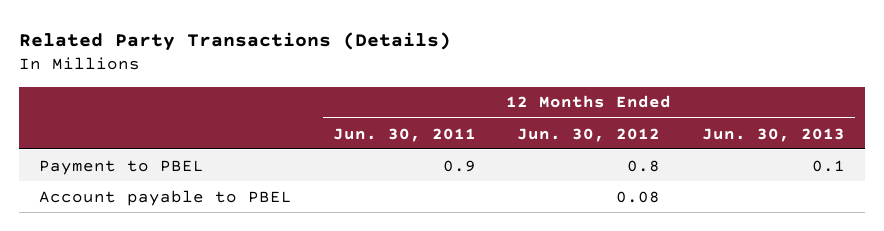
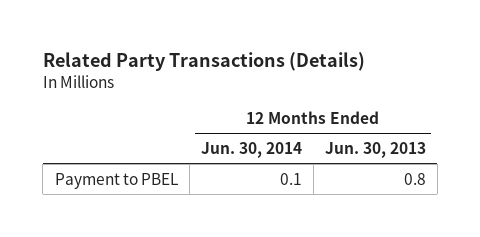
- | 12 Months Ended Jun. 30, 2011 | 12 Months Ended Jun. 30, 2012 | 12 Months Ended Jun. 30, 2013
+ | 12 Months Ended Jun. 30, 2014 | 12 Months Ended Jun. 30, 2013
- Payment to PBEL | 0.9 | 0.8 | 0.1
- Account payable to PBEL | | 0.08 |
+ Payment to PBEL | 0.1 | 0.8

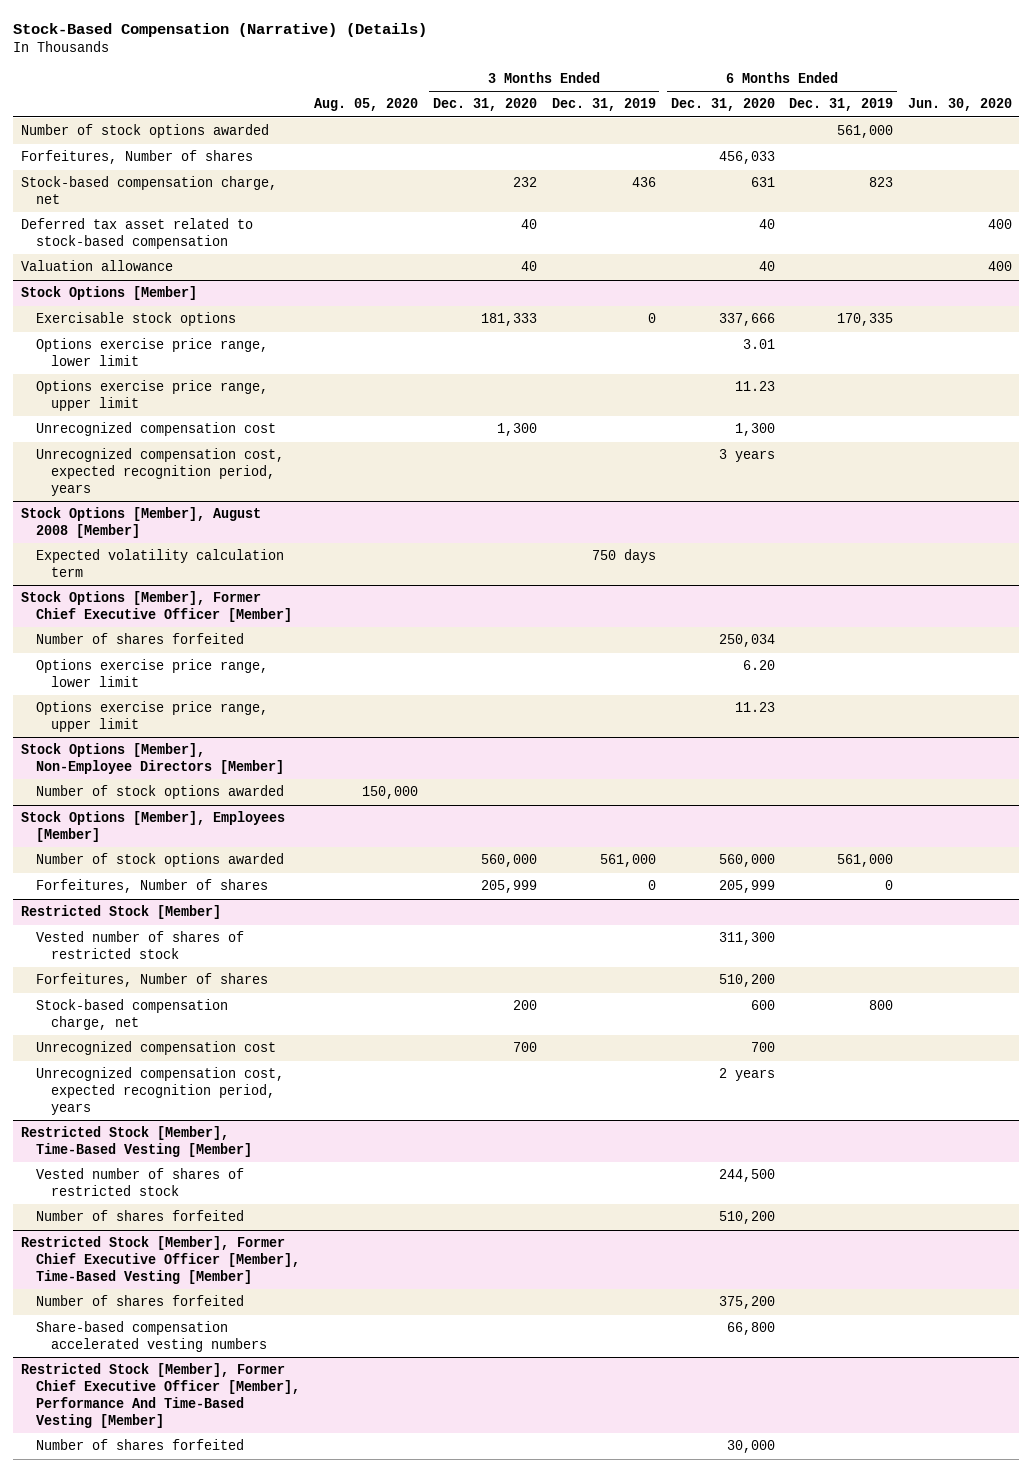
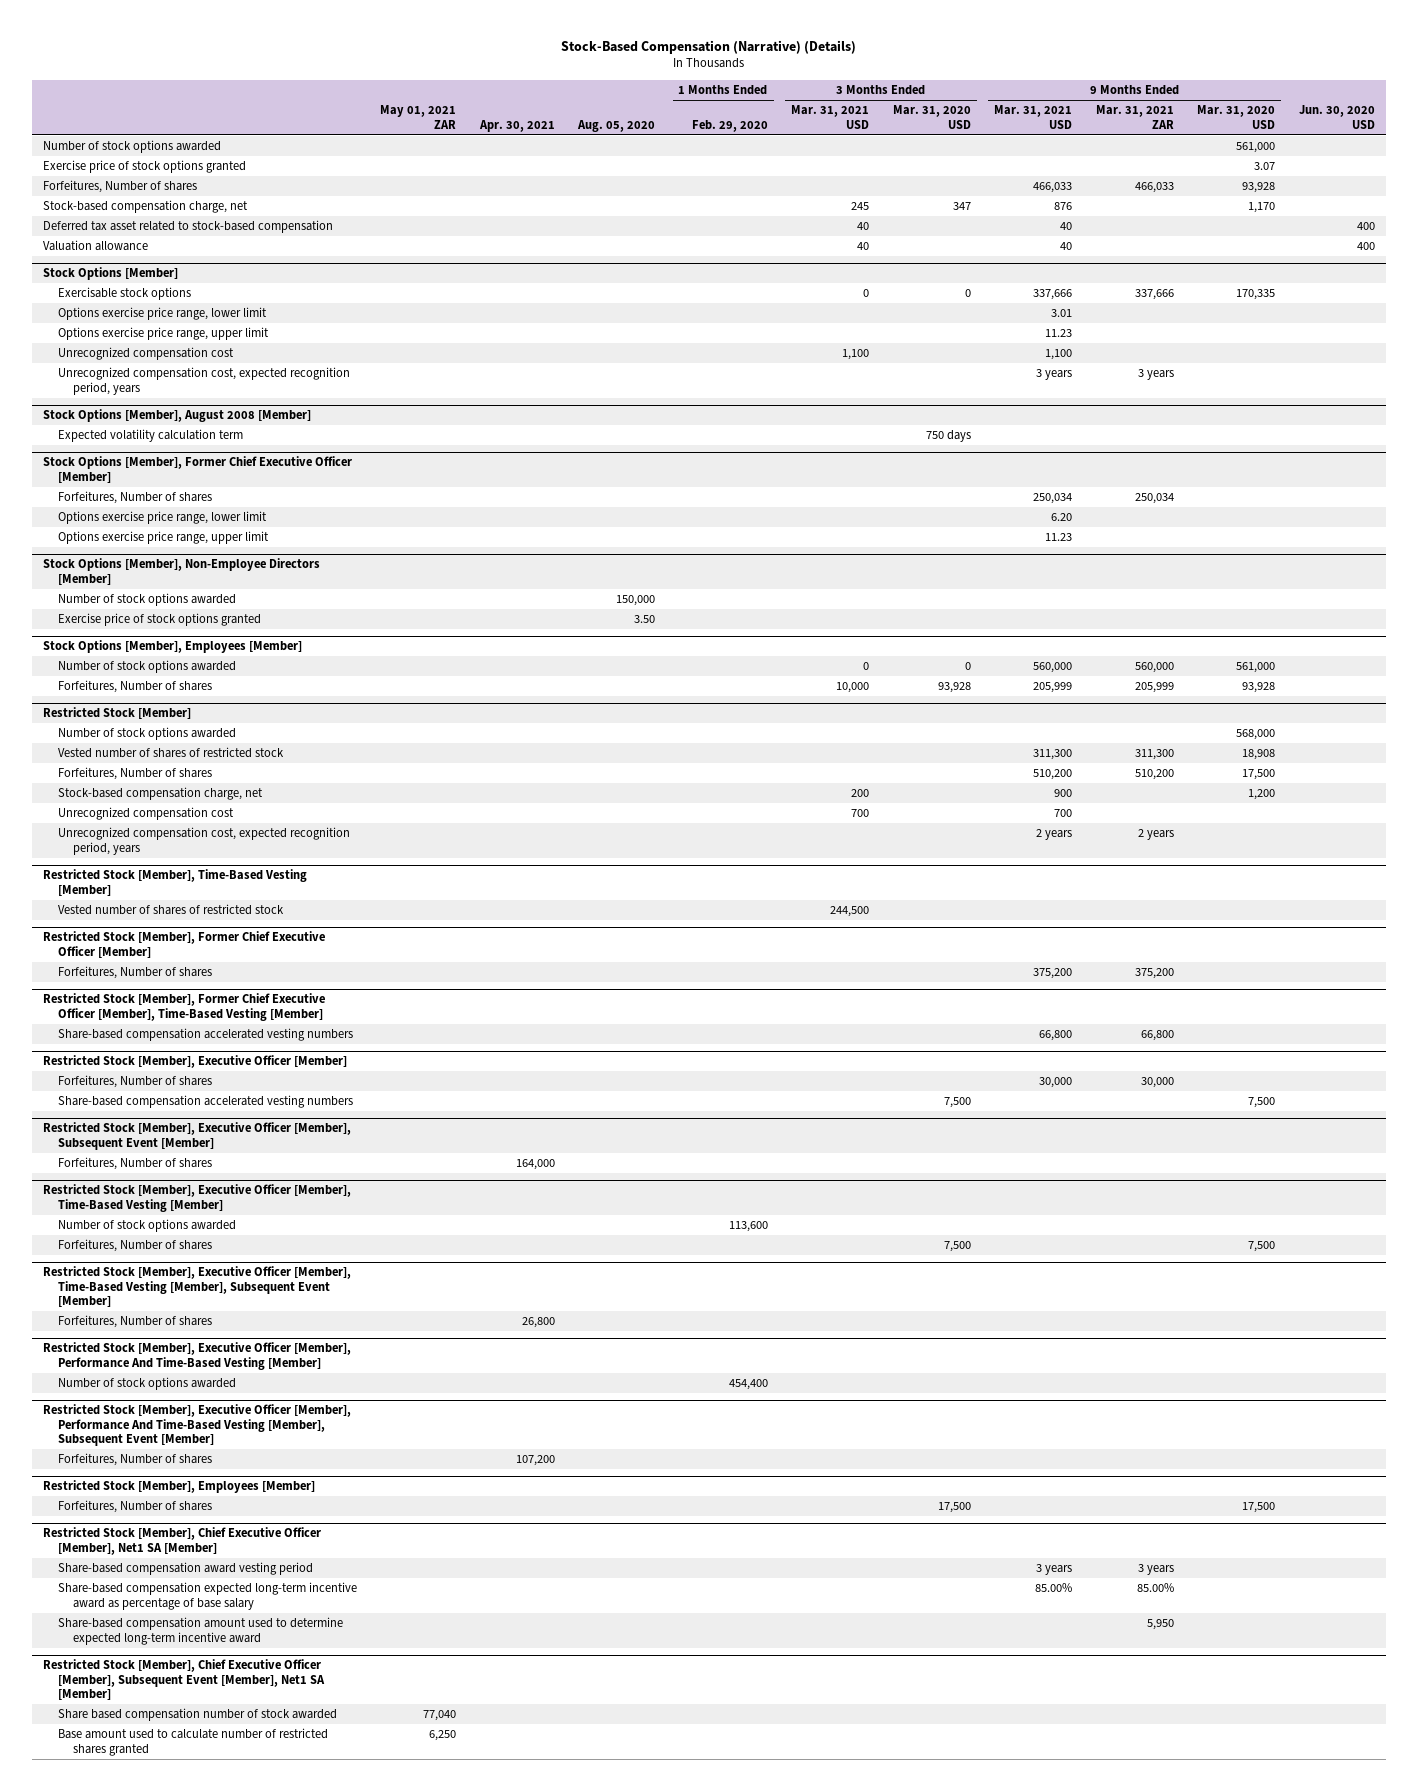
- | Aug. 05, 2020 | 3 Months Ended Dec. 31, 2020 | 3 Months Ended Dec. 31, 2019 | 6 Months Ended Dec. 31, 2020 | 6 Months Ended Dec. 31, 2019 | Jun. 30, 2020
+ | May 01, 2021 ZAR | Apr. 30, 2021 | Aug. 05, 2020 | 1 Months Ended Feb. 29, 2020 | 3 Months Ended Mar. 31, 2021 USD | 3 Months Ended Mar. 31, 2020 USD | 9 Months Ended Mar. 31, 2021 USD | 9 Months Ended Mar. 31, 2021 ZAR | 9 Months Ended Mar. 31, 2020 USD | Jun. 30, 2020 USD
+ Exercise price of stock options granted | | | | | | | | | 3.07 |
@ Stock Options [Member], Former Chief Executive Officer [Member]
- Number of shares forfeited | | | | 250,034 | |
+ Forfeitures, Number of shares | | | | | | | 250,034 | 250,034 | |
@ Stock Options [Member], Non-Employee Directors [Member]
+ Exercise price of stock options granted | | | 3.50 | | | | | | |
@ Restricted Stock [Member]
+ Number of stock options awarded | | | | | | | | | 568,000 |
@ Restricted Stock [Member], Time-Based Vesting [Member]
- Number of shares forfeited | | | | 510,200 | |
+ Restricted Stock [Member], Former Chief Executive Officer [Member]
+ Forfeitures, Number of shares | | | | | | | 375,200 | 375,200 | |
@ Restricted Stock [Member], Former Chief Executive Officer [Member], Time-Based Vesting [Member]
- Number of shares forfeited | | | | 375,200 | |
- Restricted Stock [Member], Former Chief Executive Officer [Member], Performance And Time-Based Vesting [Member]
- Number of shares forfeited | | | | 30,000 | |
+ Restricted Stock [Member], Executive Officer [Member]
+ Forfeitures, Number of shares | | | | | | | 30,000 | 30,000 | |
+ Share-based compensation accelerated vesting numbers | | | | | | 7,500 | | | 7,500 |
+ Restricted Stock [Member], Executive Officer [Member], Subsequent Event [Member]
+ Forfeitures, Number of shares | | 164,000 | | | | | | | |
+ Restricted Stock [Member], Executive Officer [Member], Time-Based Vesting [Member]
+ Number of stock options awarded | | | | 113,600 | | | | | |
+ Forfeitures, Number of shares | | | | | | 7,500 | | | 7,500 |
+ Restricted Stock [Member], Executive Officer [Member], Time-Based Vesting [Member], Subsequent Event [Member]
+ Forfeitures, Number of shares | | 26,800 | | | | | | | |
+ Restricted Stock [Member], Executive Officer [Member], Performance And Time-Based Vesting [Member]
+ Number of stock options awarded | | | | 454,400 | | | | | |
+ Restricted Stock [Member], Executive Officer [Member], Performance And Time-Based Vesting [Member], Subsequent Event [Member]
+ Forfeitures, Number of shares | | 107,200 | | | | | | | |
+ Restricted Stock [Member], Employees [Member]
+ Forfeitures, Number of shares | | | | | | 17,500 | | | 17,500 |
+ Restricted Stock [Member], Chief Executive Officer [Member], Net1 SA [Member]
+ Share-based compensation award vesting period | | | | | | | 3 years | 3 years | |
+ Share-based compensation expected long-term incentive award as percentage of base salary | | | | | | | 85.00% | 85.00% | |
+ Share-based compensation amount used to determine expected long-term incentive award | | | | | | | | 5,950 | |
+ Restricted Stock [Member], Chief Executive Officer [Member], Subsequent Event [Member], Net1 SA [Member]
+ Share based compensation number of stock awarded | 77,040 | | | | | | | | |
+ Base amount used to calculate number of restricted shares granted | 6,250 | | | | | | | | |

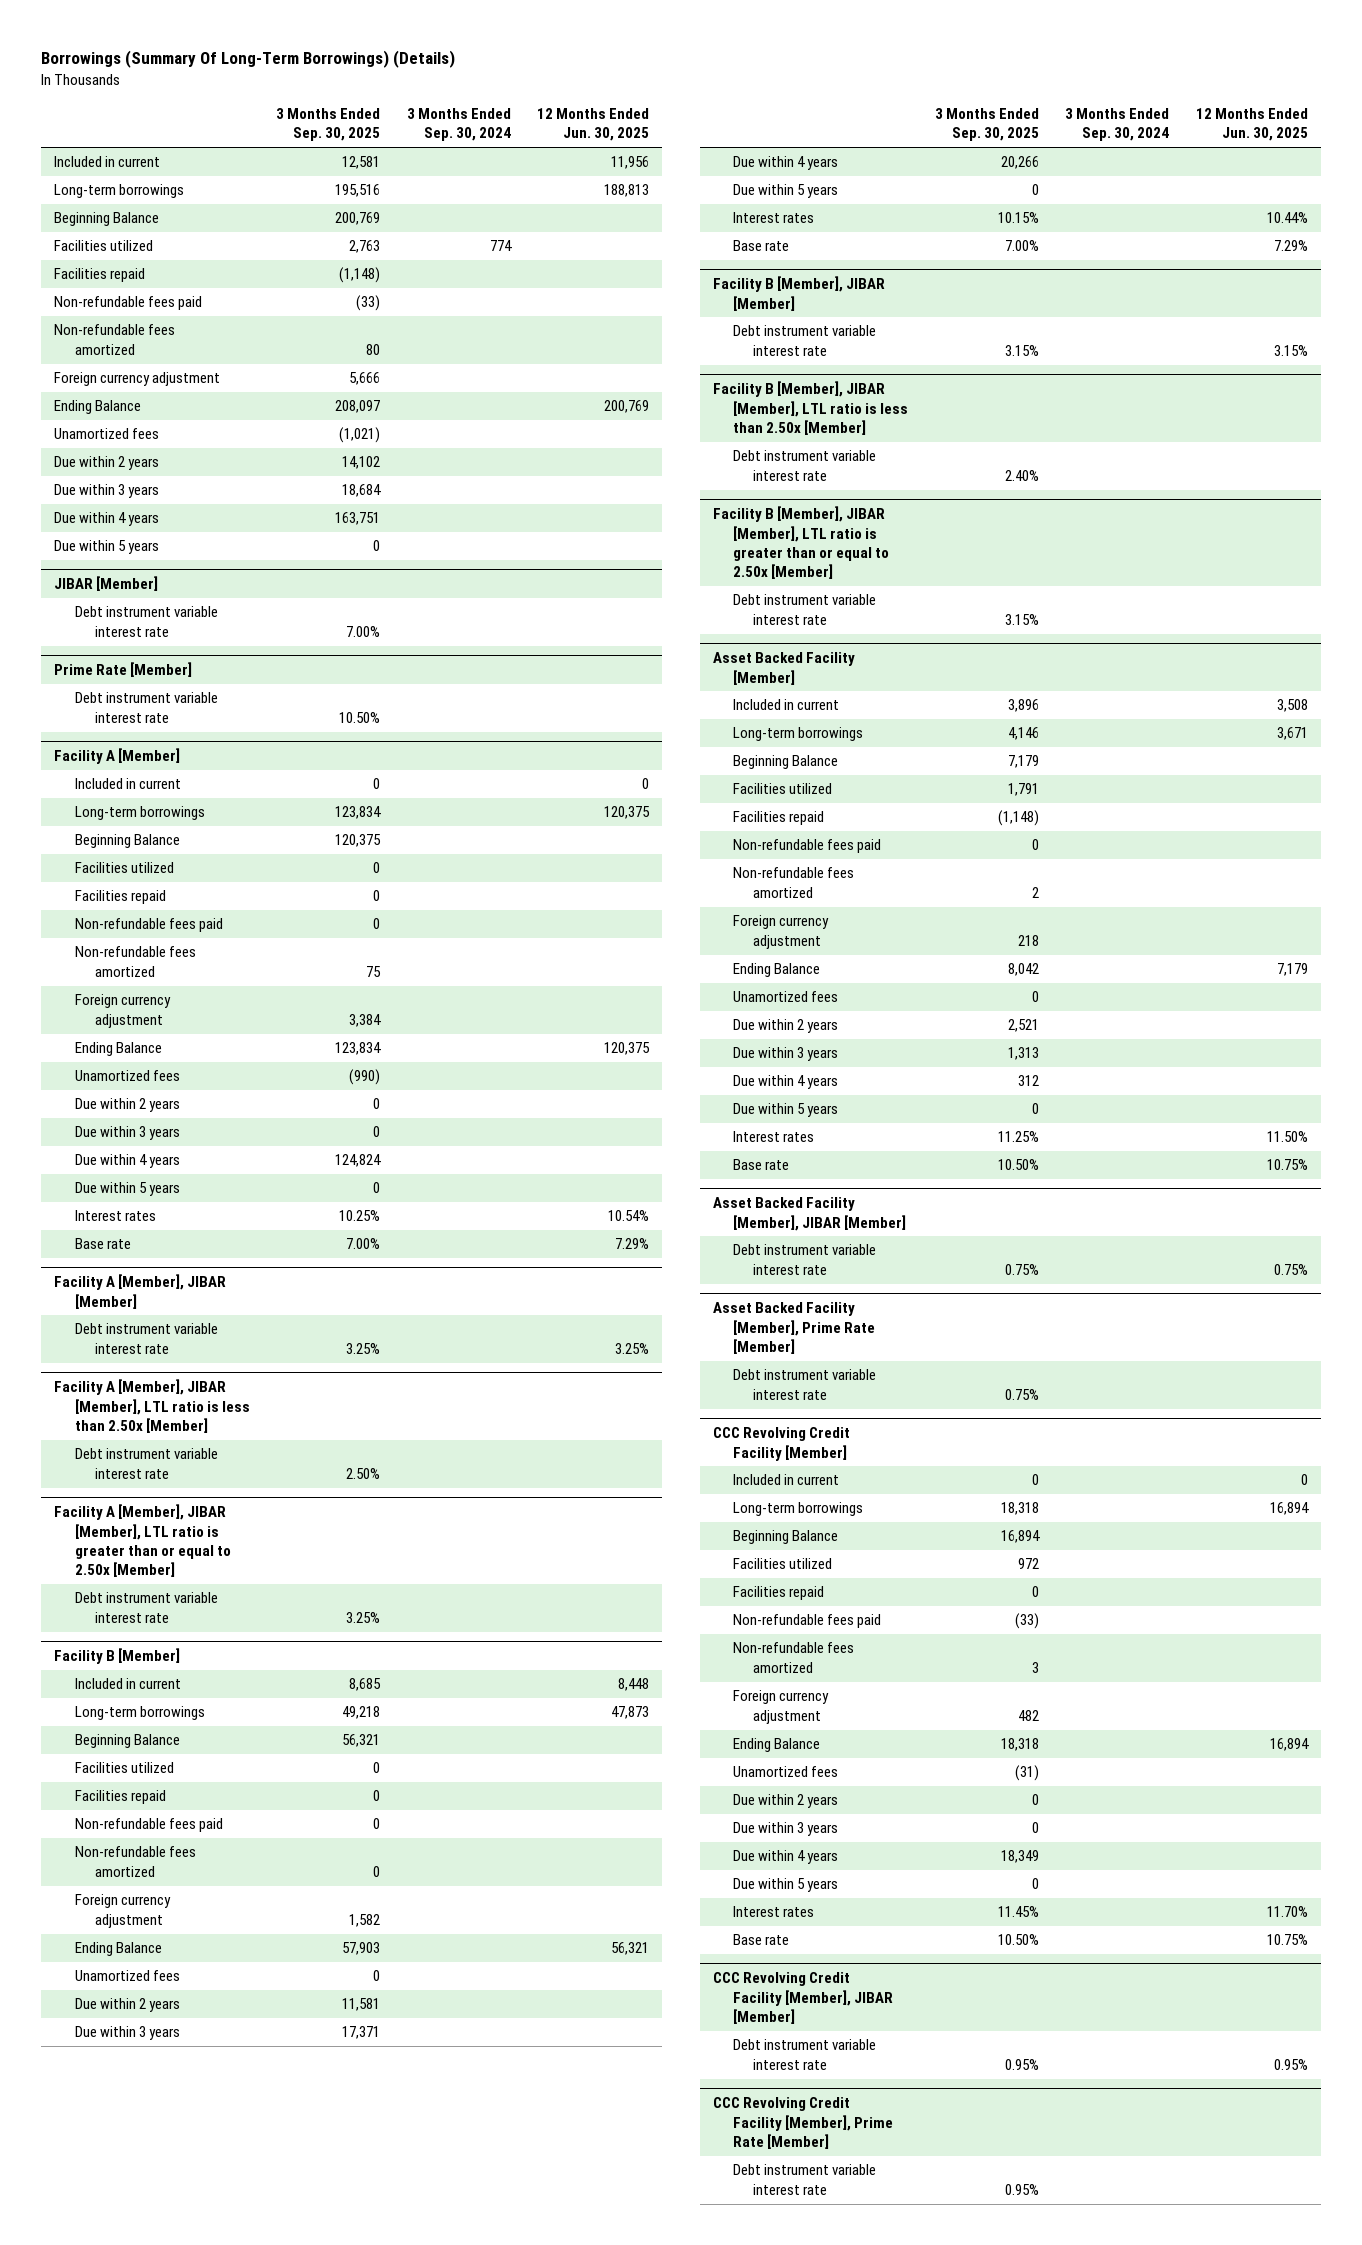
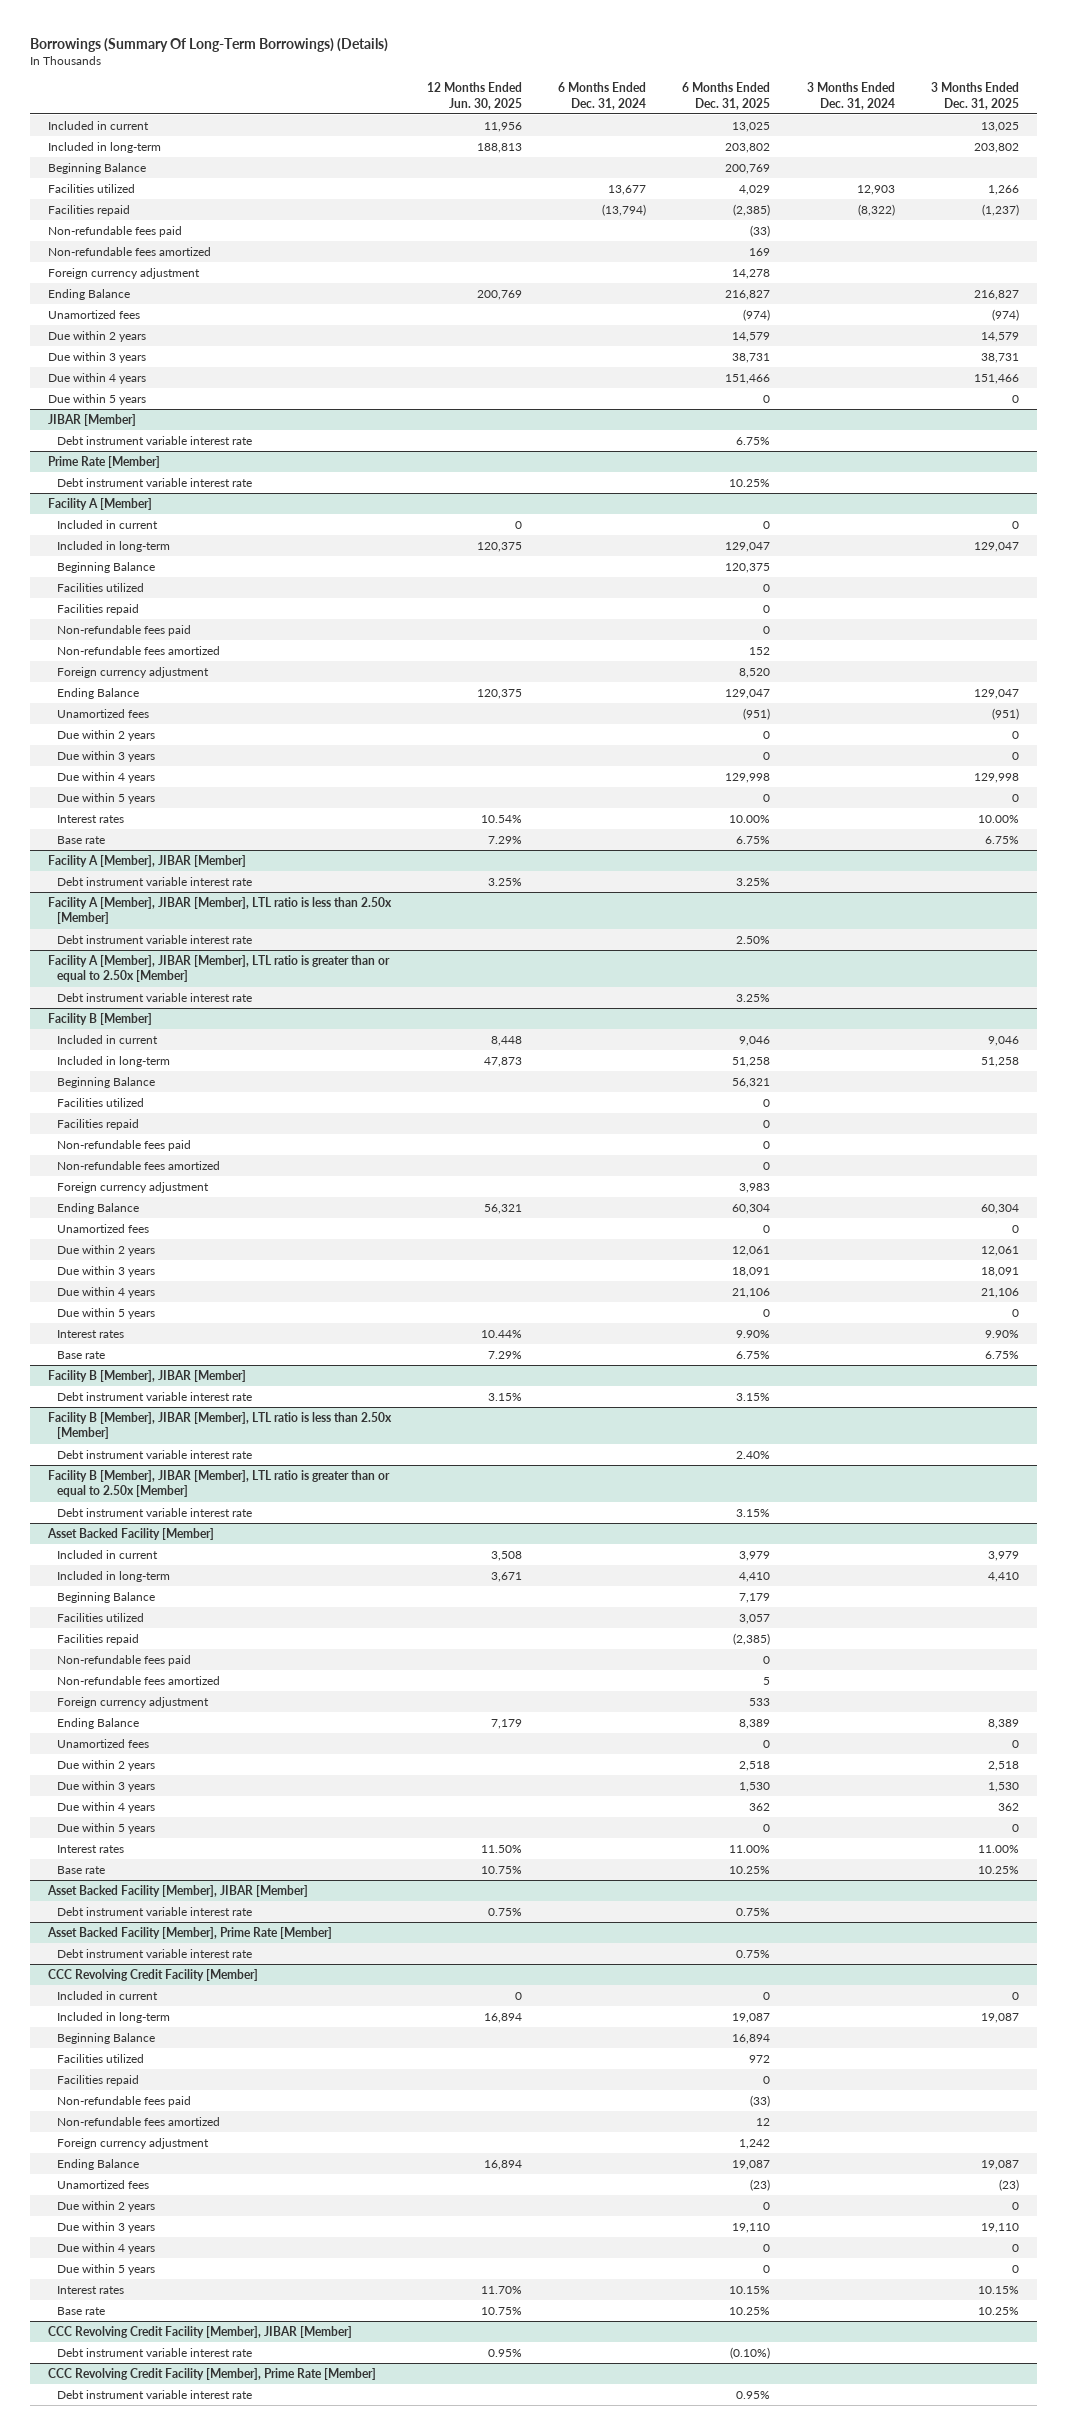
- | 3 Months Ended Sep. 30, 2025 | 3 Months Ended Sep. 30, 2024 | 12 Months Ended Jun. 30, 2025
+ | 12 Months Ended Jun. 30, 2025 | 6 Months Ended Dec. 31, 2024 | 6 Months Ended Dec. 31, 2025 | 3 Months Ended Dec. 31, 2024 | 3 Months Ended Dec. 31, 2025
- Long-term borrowings | 195,516 | | 188,813
+ Included in long-term | 188,813 | | 203,802 | | 203,802
@ Facility A [Member]
- Long-term borrowings | 123,834 | | 120,375
+ Included in long-term | 120,375 | | 129,047 | | 129,047
@ Facility B [Member]
- Long-term borrowings | 49,218 | | 47,873
+ Included in long-term | 47,873 | | 51,258 | | 51,258
@ Asset Backed Facility [Member]
- Long-term borrowings | 4,146 | | 3,671
+ Included in long-term | 3,671 | | 4,410 | | 4,410
@ CCC Revolving Credit Facility [Member]
- Long-term borrowings | 18,318 | | 16,894
+ Included in long-term | 16,894 | | 19,087 | | 19,087

